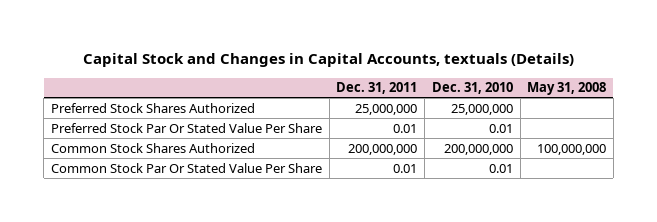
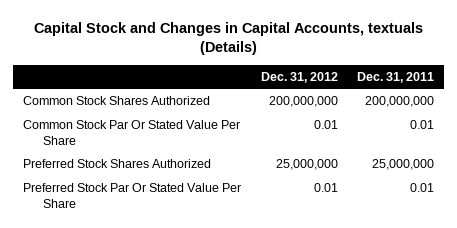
- | Dec. 31, 2011 | Dec. 31, 2010 | May 31, 2008
+ | Dec. 31, 2012 | Dec. 31, 2011
moved down: Preferred Stock Shares Authorized | 25,000,000 | 25,000,000
moved down: Preferred Stock Par Or Stated Value Per Share | 0.01 | 0.01

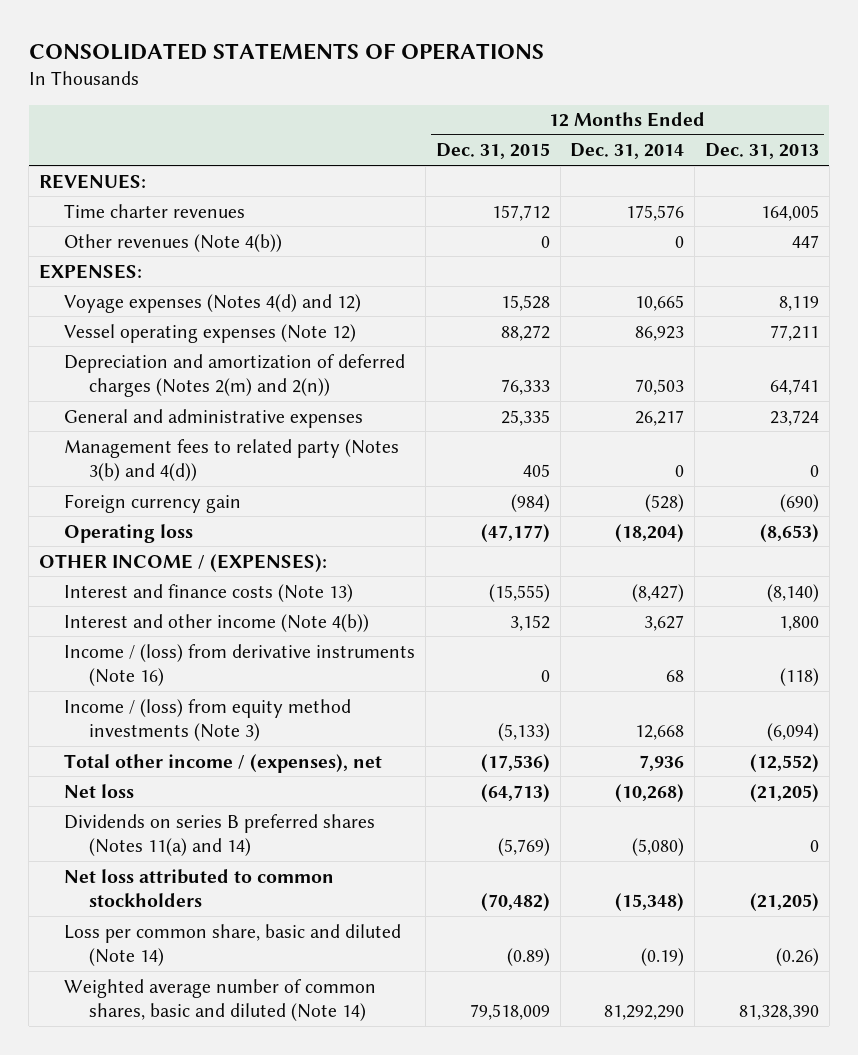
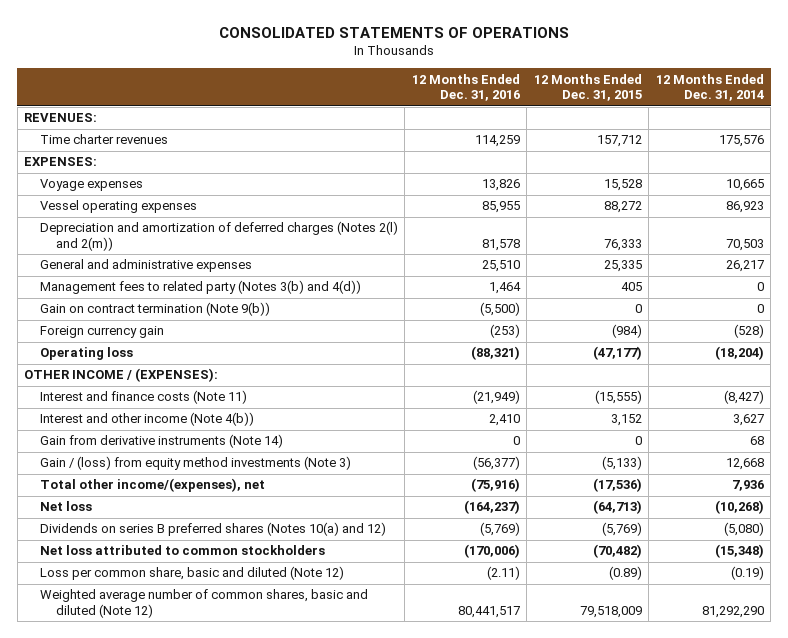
- | 12 Months Ended Dec. 31, 2015 | 12 Months Ended Dec. 31, 2014 | 12 Months Ended Dec. 31, 2013
+ | 12 Months Ended Dec. 31, 2016 | 12 Months Ended Dec. 31, 2015 | 12 Months Ended Dec. 31, 2014
- Other revenues (Note 4(b)) | 0 | 0 | 447
- Voyage expenses (Notes 4(d) and 12) | 15,528 | 10,665 | 8,119
- Vessel operating expenses (Note 12) | 88,272 | 86,923 | 77,211
- Depreciation and amortization of deferred charges (Notes 2(m) and 2(n)) | 76,333 | 70,503 | 64,741
+ Voyage expenses | 13,826 | 15,528 | 10,665
+ Vessel operating expenses | 85,955 | 88,272 | 86,923
+ Depreciation and amortization of deferred charges (Notes 2(l) and 2(m)) | 81,578 | 76,333 | 70,503
+ Gain on contract termination (Note 9(b)) | (5,500) | 0 | 0
- Interest and finance costs (Note 13) | (15,555) | (8,427) | (8,140)
+ Interest and finance costs (Note 11) | (21,949) | (15,555) | (8,427)
- Income / (loss) from derivative instruments (Note 16) | 0 | 68 | (118)
- Income / (loss) from equity method investments (Note 3) | (5,133) | 12,668 | (6,094)
- Total other income / (expenses), net | (17,536) | 7,936 | (12,552)
+ Gain from derivative instruments (Note 14) | 0 | 0 | 68
+ Gain / (loss) from equity method investments (Note 3) | (56,377) | (5,133) | 12,668
+ Total other income/(expenses), net | (75,916) | (17,536) | 7,936
- Dividends on series B preferred shares (Notes 11(a) and 14) | (5,769) | (5,080) | 0
+ Dividends on series B preferred shares (Notes 10(a) and 12) | (5,769) | (5,769) | (5,080)
- Loss per common share, basic and diluted (Note 14) | (0.89) | (0.19) | (0.26)
- Weighted average number of common shares, basic and diluted (Note 14) | 79,518,009 | 81,292,290 | 81,328,390
+ Loss per common share, basic and diluted (Note 12) | (2.11) | (0.89) | (0.19)
+ Weighted average number of common shares, basic and diluted (Note 12) | 80,441,517 | 79,518,009 | 81,292,290

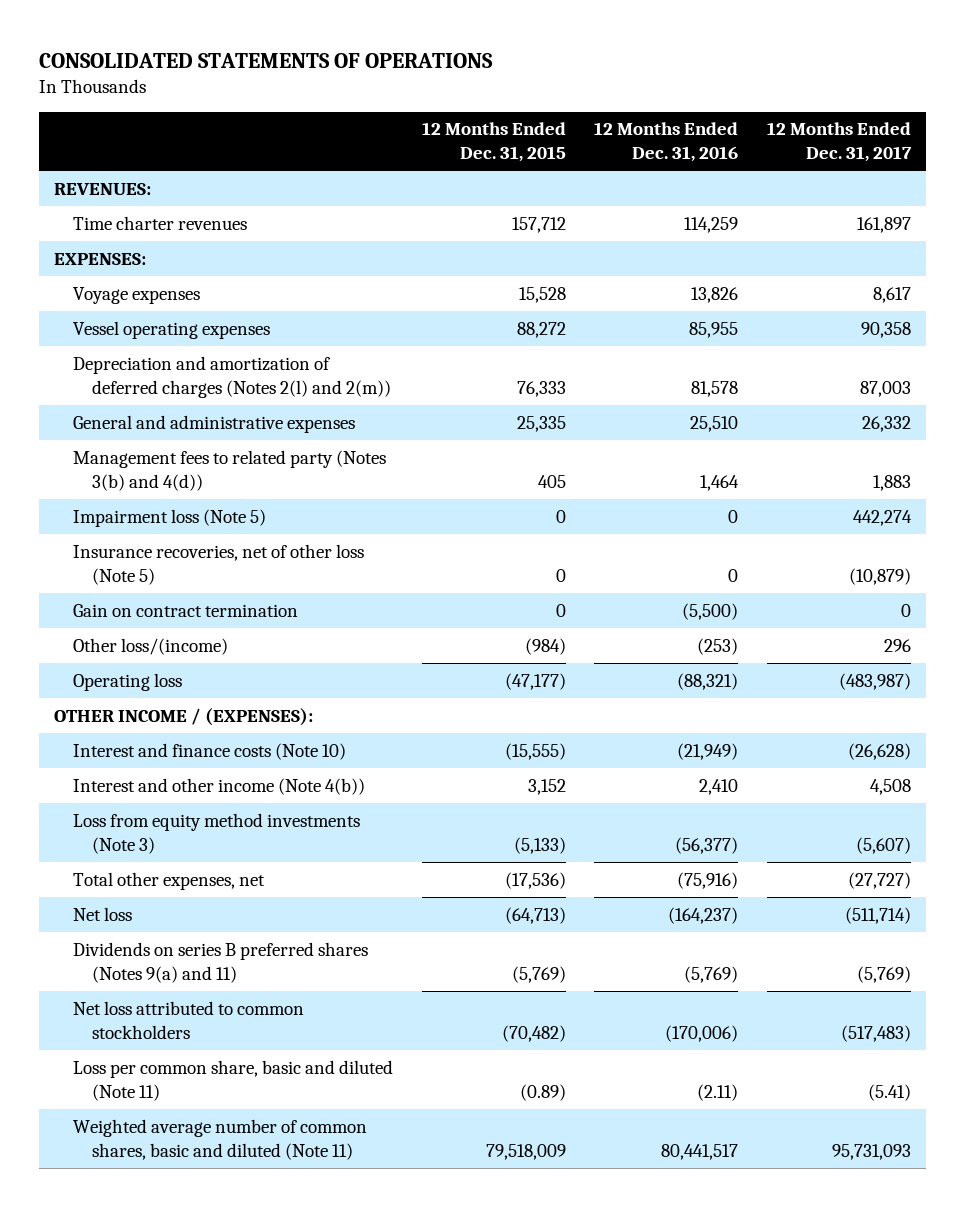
- | 12 Months Ended Dec. 31, 2016 | 12 Months Ended Dec. 31, 2015 | 12 Months Ended Dec. 31, 2014
+ | 12 Months Ended Dec. 31, 2015 | 12 Months Ended Dec. 31, 2016 | 12 Months Ended Dec. 31, 2017
- Gain on contract termination (Note 9(b)) | (5,500) | 0 | 0
- Foreign currency gain | (253) | (984) | (528)
+ Impairment loss (Note 5) | 0 | 0 | 442,274
+ Insurance recoveries, net of other loss (Note 5) | 0 | 0 | (10,879)
+ Gain on contract termination | 0 | (5,500) | 0
+ Other loss/(income) | (984) | (253) | 296
- Interest and finance costs (Note 11) | (21,949) | (15,555) | (8,427)
+ Interest and finance costs (Note 10) | (15,555) | (21,949) | (26,628)
- Gain from derivative instruments (Note 14) | 0 | 0 | 68
- Gain / (loss) from equity method investments (Note 3) | (56,377) | (5,133) | 12,668
- Total other income/(expenses), net | (75,916) | (17,536) | 7,936
+ Loss from equity method investments (Note 3) | (5,133) | (56,377) | (5,607)
+ Total other expenses, net | (17,536) | (75,916) | (27,727)
- Dividends on series B preferred shares (Notes 10(a) and 12) | (5,769) | (5,769) | (5,080)
+ Dividends on series B preferred shares (Notes 9(a) and 11) | (5,769) | (5,769) | (5,769)
- Loss per common share, basic and diluted (Note 12) | (2.11) | (0.89) | (0.19)
- Weighted average number of common shares, basic and diluted (Note 12) | 80,441,517 | 79,518,009 | 81,292,290
+ Loss per common share, basic and diluted (Note 11) | (0.89) | (2.11) | (5.41)
+ Weighted average number of common shares, basic and diluted (Note 11) | 79,518,009 | 80,441,517 | 95,731,093

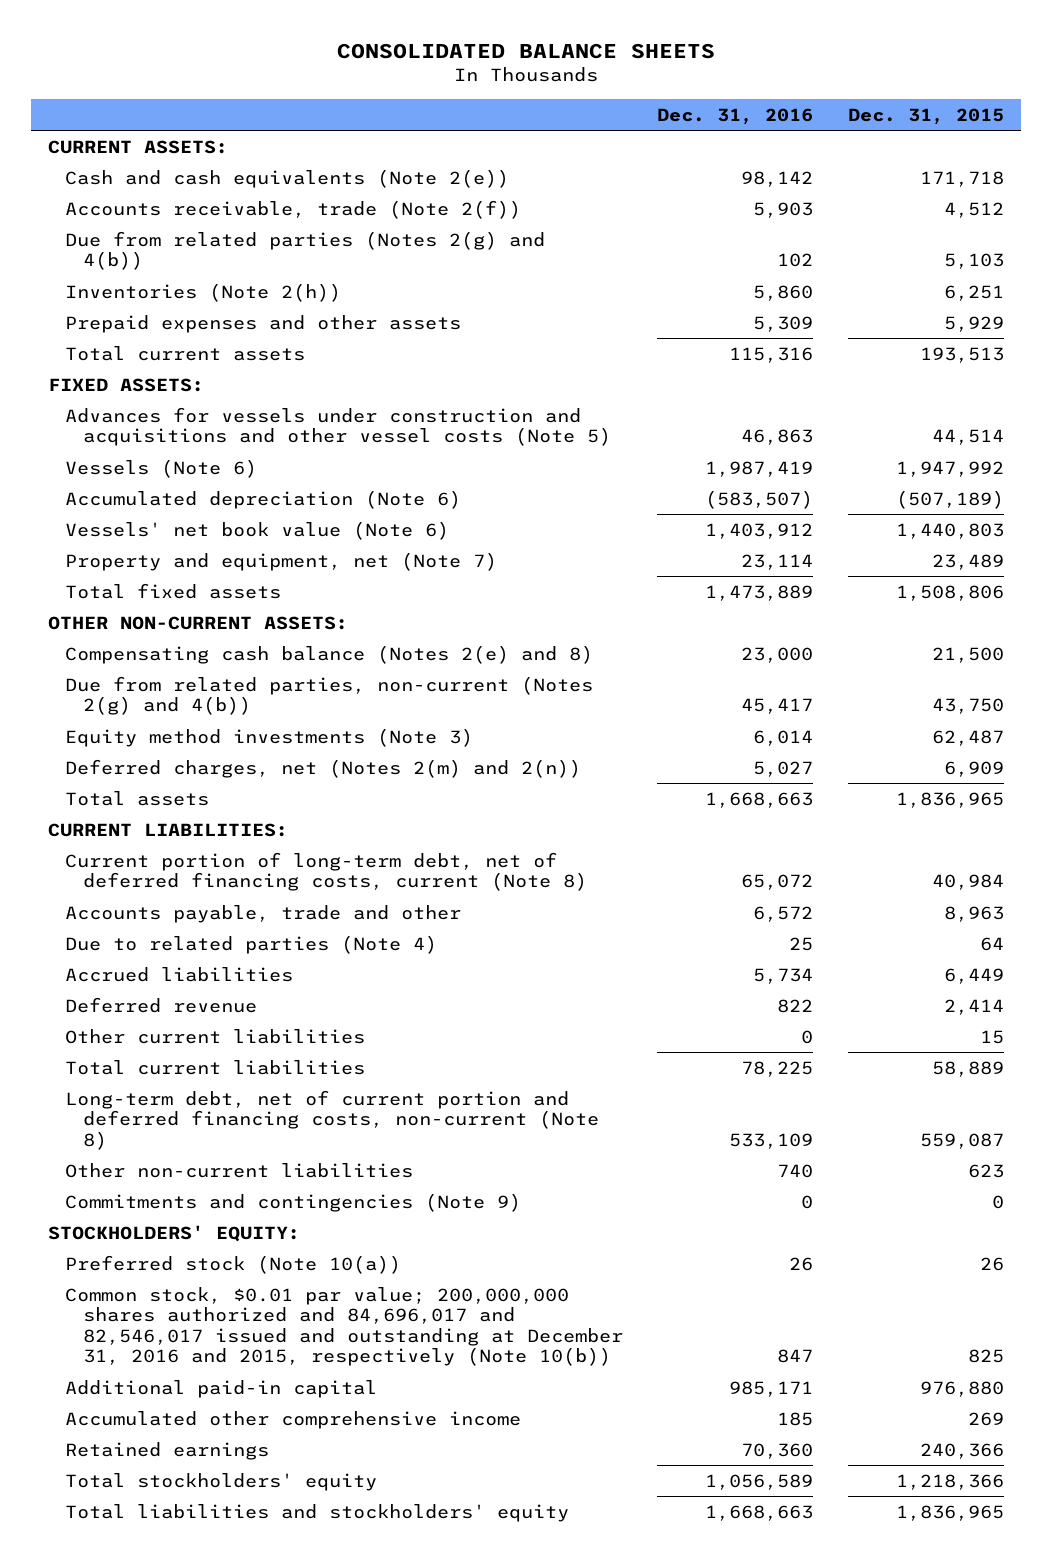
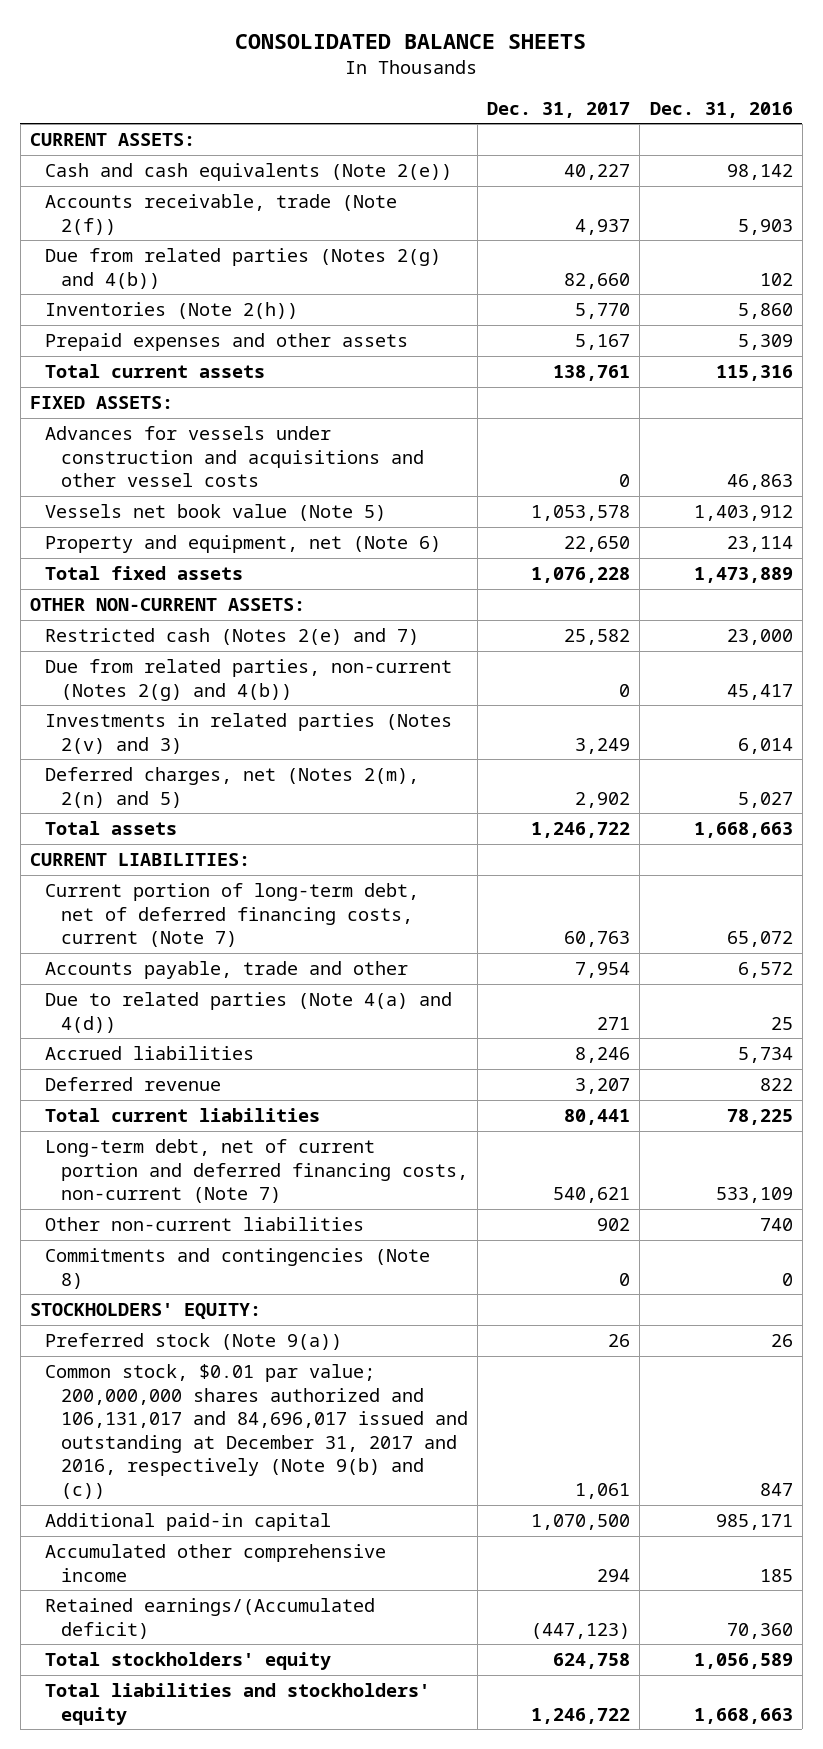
- | Dec. 31, 2016 | Dec. 31, 2015
+ | Dec. 31, 2017 | Dec. 31, 2016
- Advances for vessels under construction and acquisitions and other vessel costs (Note 5) | 46,863 | 44,514
- Vessels (Note 6) | 1,987,419 | 1,947,992
- Accumulated depreciation (Note 6) | (583,507) | (507,189)
- Vessels' net book value (Note 6) | 1,403,912 | 1,440,803
- Property and equipment, net (Note 7) | 23,114 | 23,489
+ Advances for vessels under construction and acquisitions and other vessel costs | 0 | 46,863
+ Vessels net book value (Note 5) | 1,053,578 | 1,403,912
+ Property and equipment, net (Note 6) | 22,650 | 23,114
- Compensating cash balance (Notes 2(e) and 8) | 23,000 | 21,500
+ Restricted cash (Notes 2(e) and 7) | 25,582 | 23,000
- Equity method investments (Note 3) | 6,014 | 62,487
- Deferred charges, net (Notes 2(m) and 2(n)) | 5,027 | 6,909
+ Investments in related parties (Notes 2(v) and 3) | 3,249 | 6,014
+ Deferred charges, net (Notes 2(m), 2(n) and 5) | 2,902 | 5,027
- Current portion of long-term debt, net of deferred financing costs, current (Note 8) | 65,072 | 40,984
+ Current portion of long-term debt, net of deferred financing costs, current (Note 7) | 60,763 | 65,072
- Due to related parties (Note 4) | 25 | 64
+ Due to related parties (Note 4(a) and 4(d)) | 271 | 25
- Other current liabilities | 0 | 15
- Long-term debt, net of current portion and deferred financing costs, non-current (Note 8) | 533,109 | 559,087
+ Long-term debt, net of current portion and deferred financing costs, non-current (Note 7) | 540,621 | 533,109
- Commitments and contingencies (Note 9) | 0 | 0
+ Commitments and contingencies (Note 8) | 0 | 0
- Preferred stock (Note 10(a)) | 26 | 26
- Common stock, $0.01 par value; 200,000,000 shares authorized and 84,696,017 and 82,546,017 issued and outstanding at December 31, 2016 and 2015, respectively (Note 10(b)) | 847 | 825
+ Preferred stock (Note 9(a)) | 26 | 26
+ Common stock, $0.01 par value; 200,000,000 shares authorized and 106,131,017 and 84,696,017 issued and outstanding at December 31, 2017 and 2016, respectively (Note 9(b) and (c)) | 1,061 | 847
- Retained earnings | 70,360 | 240,366
+ Retained earnings/(Accumulated deficit) | (447,123) | 70,360

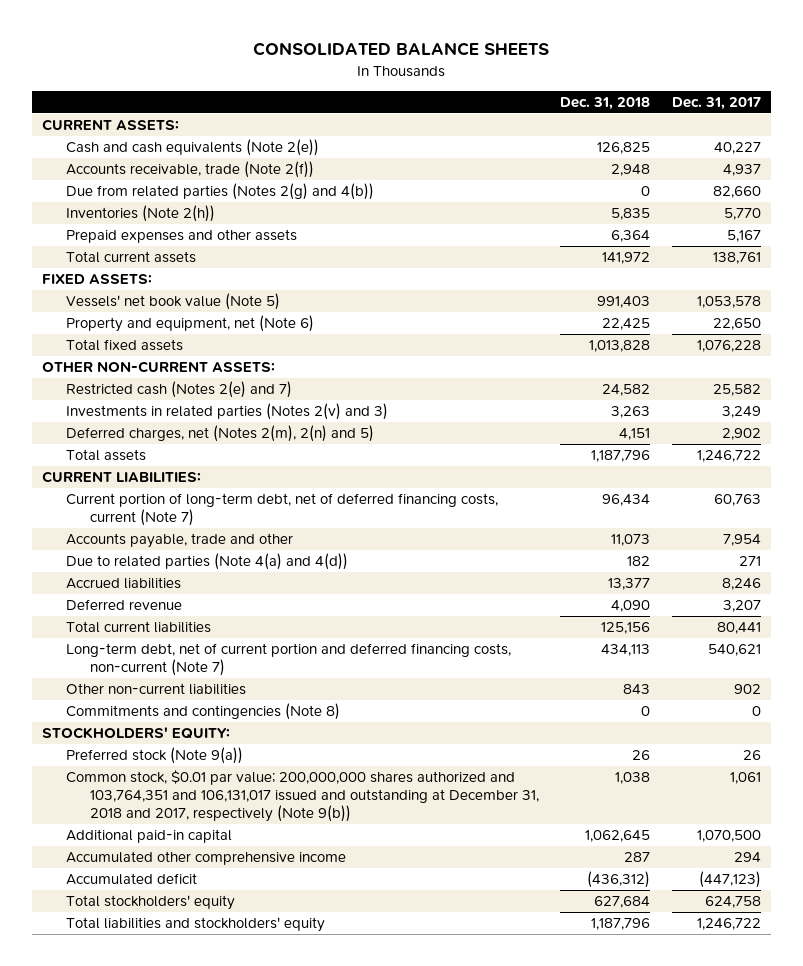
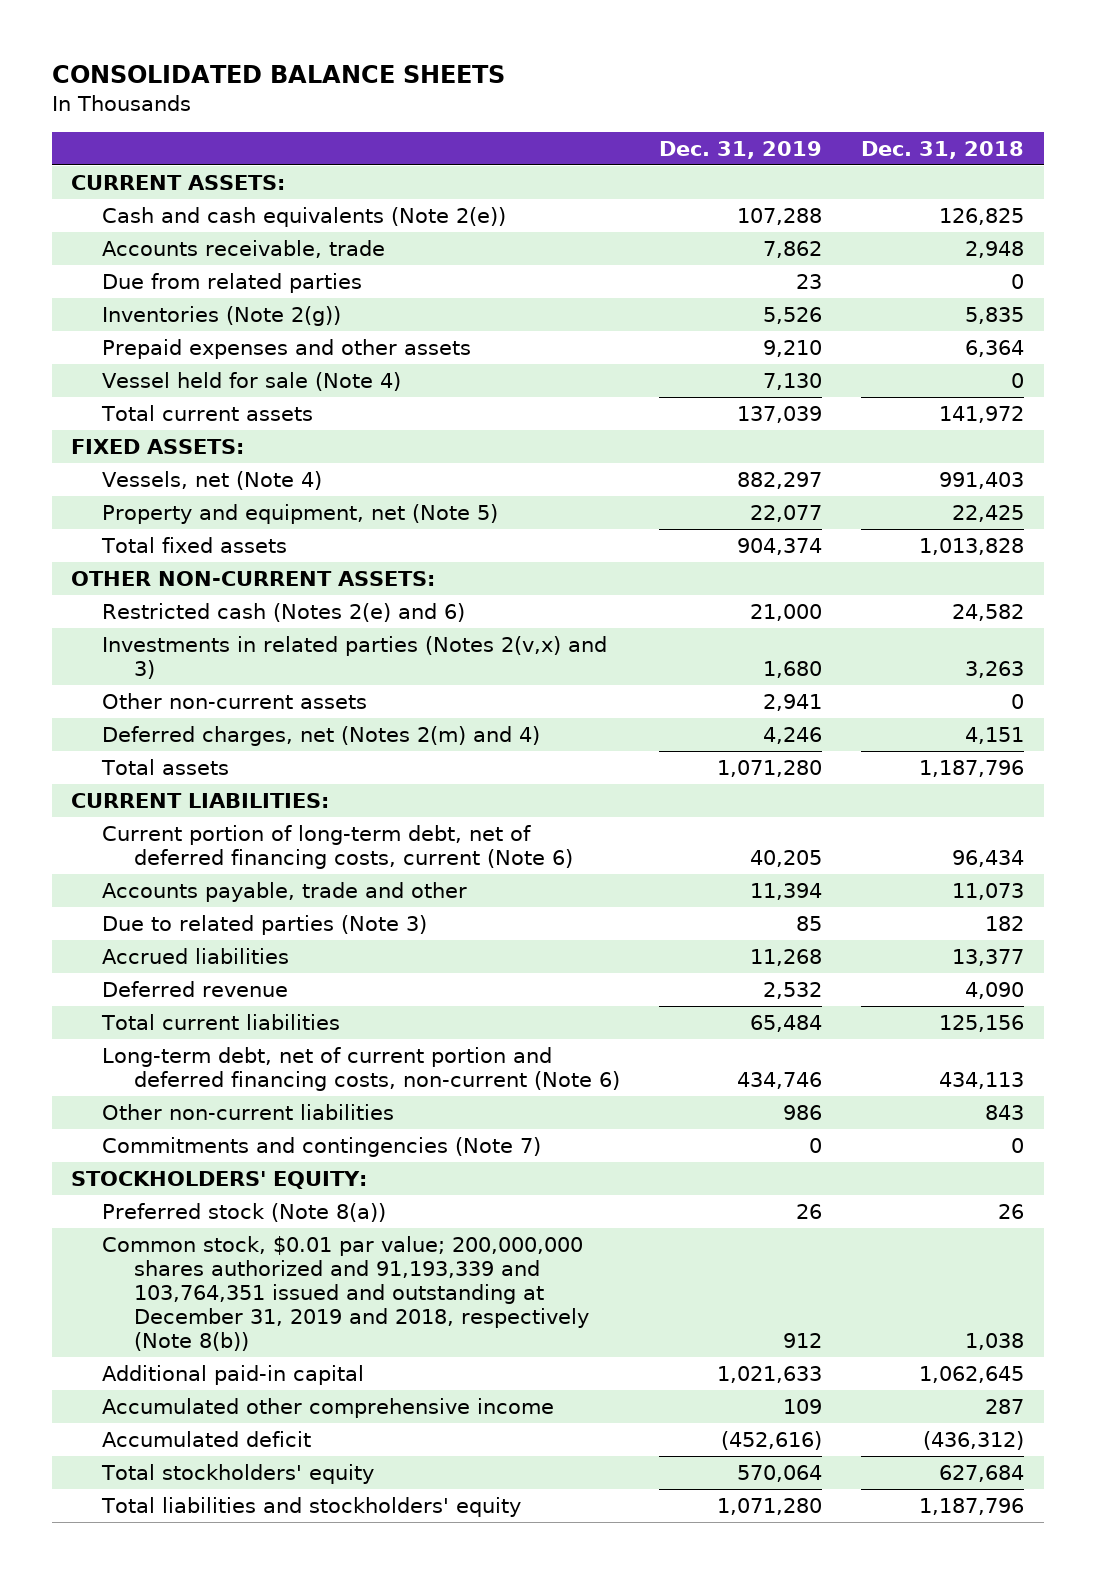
- | Dec. 31, 2018 | Dec. 31, 2017
+ | Dec. 31, 2019 | Dec. 31, 2018
- Accounts receivable, trade (Note 2(f)) | 2,948 | 4,937
- Due from related parties (Notes 2(g) and 4(b)) | 0 | 82,660
- Inventories (Note 2(h)) | 5,835 | 5,770
+ Accounts receivable, trade | 7,862 | 2,948
+ Due from related parties | 23 | 0
+ Inventories (Note 2(g)) | 5,526 | 5,835
+ Vessel held for sale (Note 4) | 7,130 | 0
- Vessels' net book value (Note 5) | 991,403 | 1,053,578
- Property and equipment, net (Note 6) | 22,425 | 22,650
+ Vessels, net (Note 4) | 882,297 | 991,403
+ Property and equipment, net (Note 5) | 22,077 | 22,425
- Restricted cash (Notes 2(e) and 7) | 24,582 | 25,582
- Investments in related parties (Notes 2(v) and 3) | 3,263 | 3,249
- Deferred charges, net (Notes 2(m), 2(n) and 5) | 4,151 | 2,902
+ Restricted cash (Notes 2(e) and 6) | 21,000 | 24,582
+ Investments in related parties (Notes 2(v,x) and 3) | 1,680 | 3,263
+ Other non-current assets | 2,941 | 0
+ Deferred charges, net (Notes 2(m) and 4) | 4,246 | 4,151
- Current portion of long-term debt, net of deferred financing costs, current (Note 7) | 96,434 | 60,763
+ Current portion of long-term debt, net of deferred financing costs, current (Note 6) | 40,205 | 96,434
- Due to related parties (Note 4(a) and 4(d)) | 182 | 271
+ Due to related parties (Note 3) | 85 | 182
- Long-term debt, net of current portion and deferred financing costs, non-current (Note 7) | 434,113 | 540,621
+ Long-term debt, net of current portion and deferred financing costs, non-current (Note 6) | 434,746 | 434,113
- Commitments and contingencies (Note 8) | 0 | 0
+ Commitments and contingencies (Note 7) | 0 | 0
- Preferred stock (Note 9(a)) | 26 | 26
- Common stock, $0.01 par value; 200,000,000 shares authorized and 103,764,351 and 106,131,017 issued and outstanding at December 31, 2018 and 2017, respectively (Note 9(b)) | 1,038 | 1,061
+ Preferred stock (Note 8(a)) | 26 | 26
+ Common stock, $0.01 par value; 200,000,000 shares authorized and 91,193,339 and 103,764,351 issued and outstanding at December 31, 2019 and 2018, respectively (Note 8(b)) | 912 | 1,038

